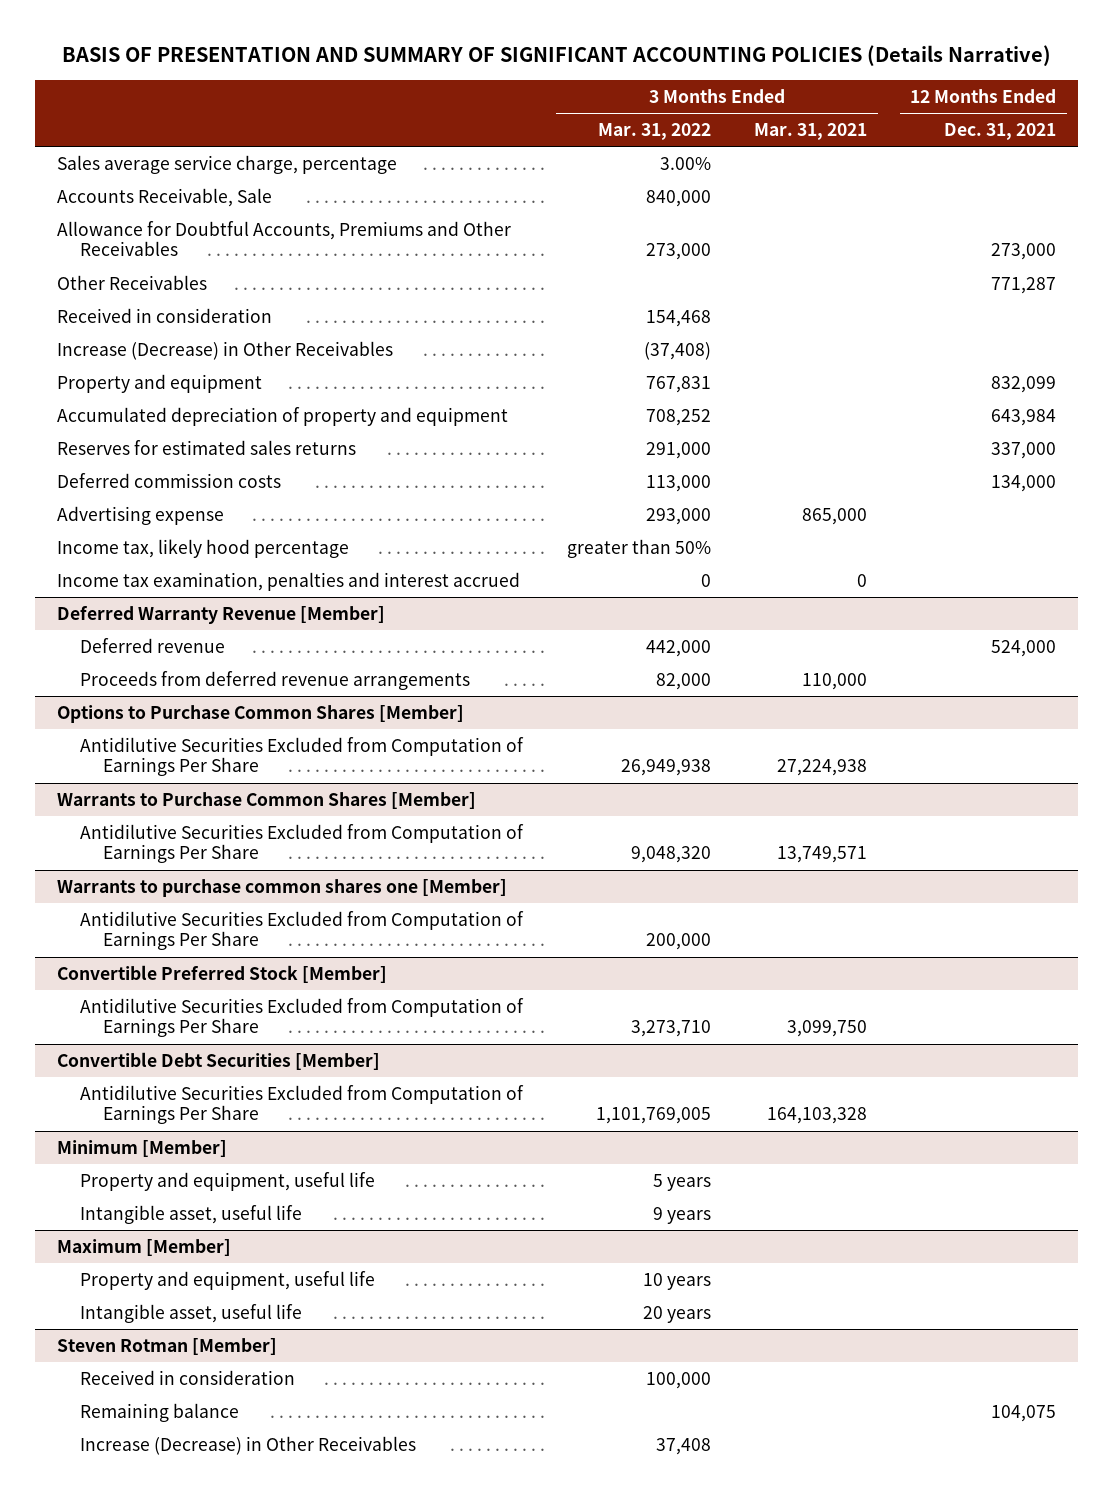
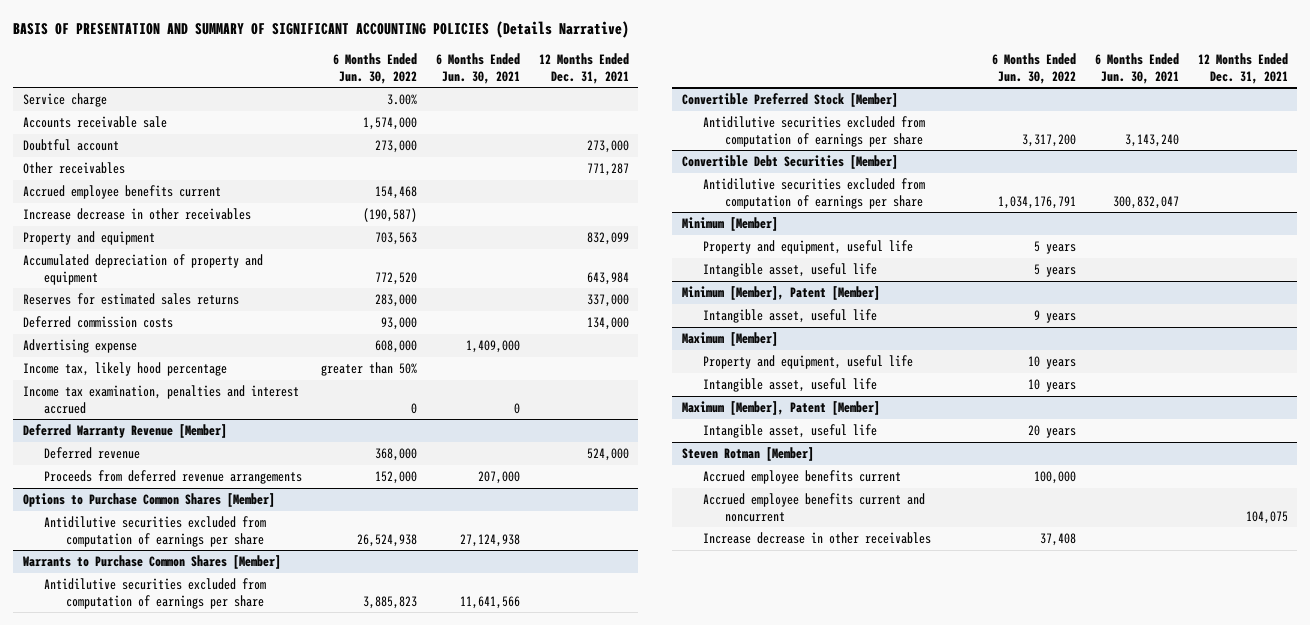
- | 3 Months Ended Mar. 31, 2022 | 3 Months Ended Mar. 31, 2021 | 12 Months Ended Dec. 31, 2021
+ | 6 Months Ended Jun. 30, 2022 | 6 Months Ended Jun. 30, 2021 | 12 Months Ended Dec. 31, 2021
- Sales average service charge, percentage | 3.00% | |
- Accounts Receivable, Sale | 840,000 | |
- Allowance for Doubtful Accounts, Premiums and Other Receivables | 273,000 | | 273,000
- Other Receivables | | | 771,287
- Received in consideration | 154,468 | |
- Increase (Decrease) in Other Receivables | (37,408) | |
+ Service charge | 3.00% | |
+ Accounts receivable sale | 1,574,000 | |
+ Doubtful account | 273,000 | | 273,000
+ Other receivables | | | 771,287
+ Accrued employee benefits current | 154,468 | |
+ Increase decrease in other receivables | (190,587) | |
@ Options to Purchase Common Shares [Member]
- Antidilutive Securities Excluded from Computation of Earnings Per Share | 26,949,938 | 27,224,938 |
+ Antidilutive securities excluded from computation of earnings per share | 26,524,938 | 27,124,938 |
@ Warrants to Purchase Common Shares [Member]
- Antidilutive Securities Excluded from Computation of Earnings Per Share | 9,048,320 | 13,749,571 |
- Warrants to purchase common shares one [Member]
- Antidilutive Securities Excluded from Computation of Earnings Per Share | 200,000 | |
@ Warrants to Purchase Common Shares [Member]
+ Antidilutive securities excluded from computation of earnings per share | 3,885,823 | 11,641,566 |
@ Convertible Preferred Stock [Member]
- Antidilutive Securities Excluded from Computation of Earnings Per Share | 3,273,710 | 3,099,750 |
+ Antidilutive securities excluded from computation of earnings per share | 3,317,200 | 3,143,240 |
@ Convertible Debt Securities [Member]
- Antidilutive Securities Excluded from Computation of Earnings Per Share | 1,101,769,005 | 164,103,328 |
+ Antidilutive securities excluded from computation of earnings per share | 1,034,176,791 | 300,832,047 |
+ Minimum [Member], Patent [Member]
+ Intangible asset, useful life | 9 years | |
+ Maximum [Member], Patent [Member]
+ Intangible asset, useful life | 20 years | |
@ Steven Rotman [Member]
- Received in consideration | 100,000 | |
- Remaining balance | | | 104,075
- Increase (Decrease) in Other Receivables | 37,408 | |
+ Accrued employee benefits current | 100,000 | |
+ Accrued employee benefits current and noncurrent | | | 104,075
+ Increase decrease in other receivables | 37,408 | |

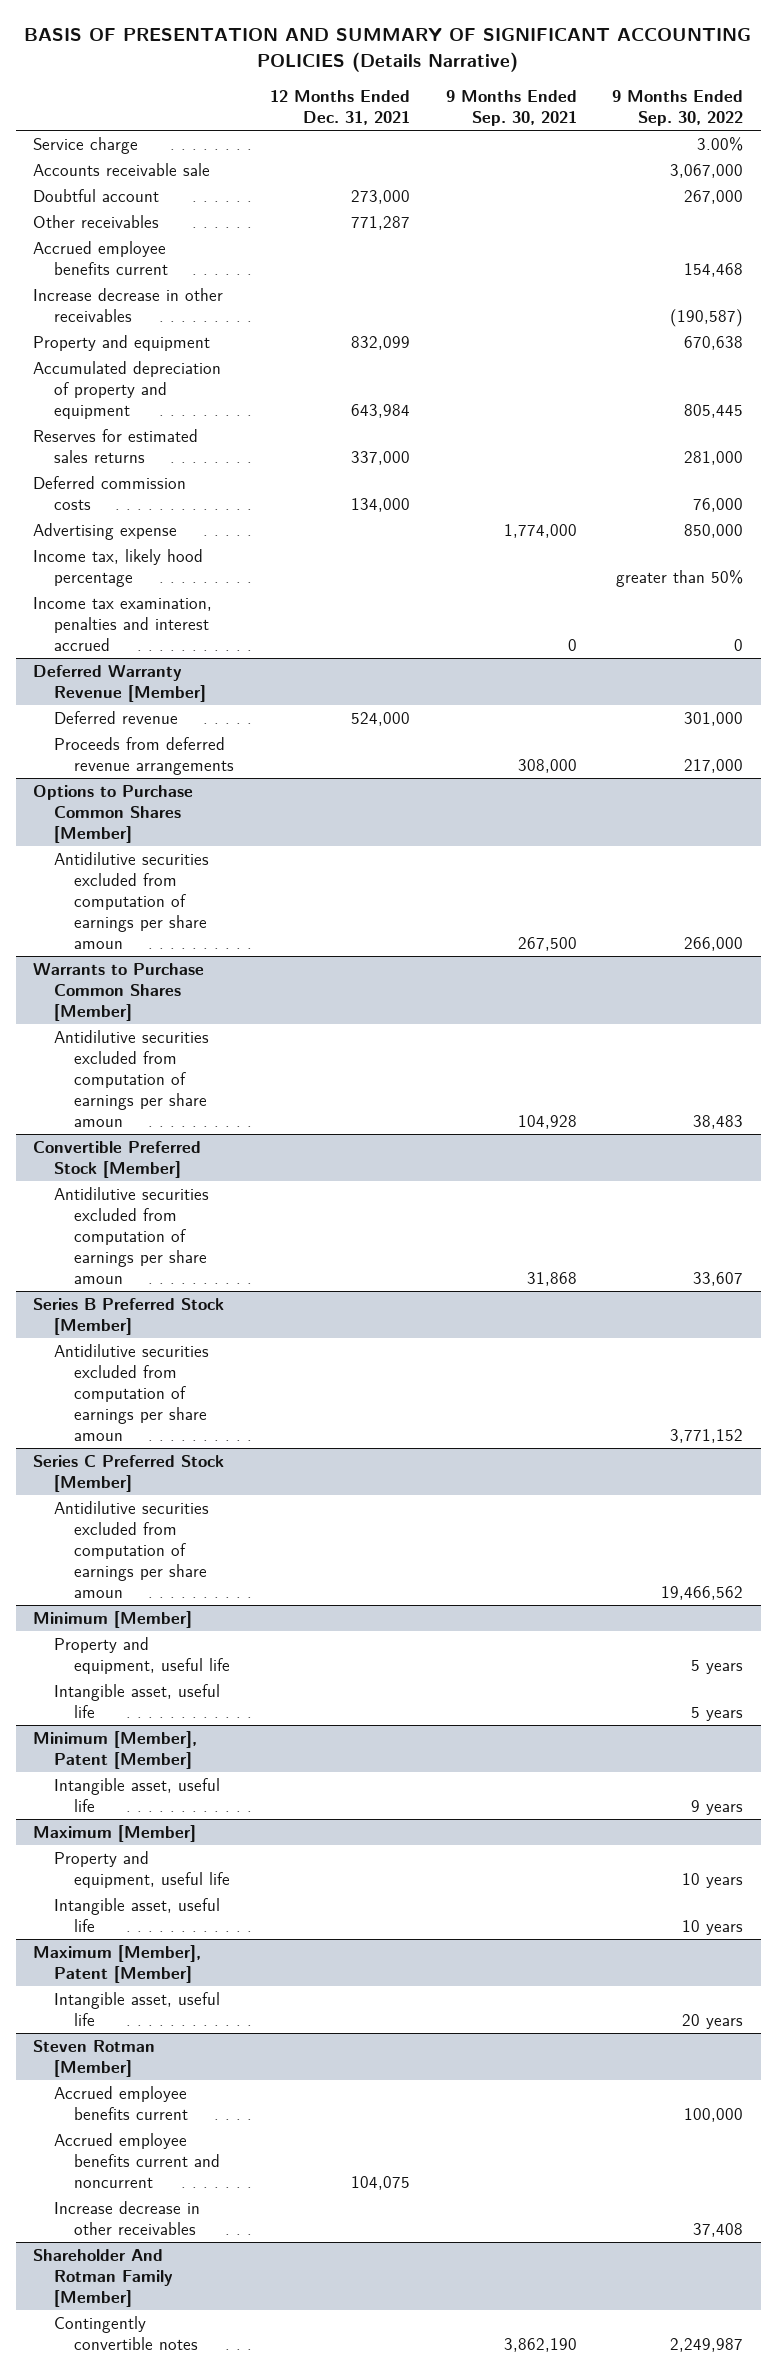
- | 6 Months Ended Jun. 30, 2022 | 6 Months Ended Jun. 30, 2021 | 12 Months Ended Dec. 31, 2021
+ | 12 Months Ended Dec. 31, 2021 | 9 Months Ended Sep. 30, 2021 | 9 Months Ended Sep. 30, 2022
@ Options to Purchase Common Shares [Member]
- Antidilutive securities excluded from computation of earnings per share | 26,524,938 | 27,124,938 |
+ Antidilutive securities excluded from computation of earnings per share amoun | | 267,500 | 266,000
@ Warrants to Purchase Common Shares [Member]
- Antidilutive securities excluded from computation of earnings per share | 3,885,823 | 11,641,566 |
+ Antidilutive securities excluded from computation of earnings per share amoun | | 104,928 | 38,483
@ Convertible Preferred Stock [Member]
- Antidilutive securities excluded from computation of earnings per share | 3,317,200 | 3,143,240 |
- Convertible Debt Securities [Member]
- Antidilutive securities excluded from computation of earnings per share | 1,034,176,791 | 300,832,047 |
@ Convertible Preferred Stock [Member]
+ Antidilutive securities excluded from computation of earnings per share amoun | | 31,868 | 33,607
+ Series B Preferred Stock [Member]
+ Antidilutive securities excluded from computation of earnings per share amoun | | | 3,771,152
+ Series C Preferred Stock [Member]
+ Antidilutive securities excluded from computation of earnings per share amoun | | | 19,466,562
+ Shareholder And Rotman Family [Member]
+ Contingently convertible notes | | 3,862,190 | 2,249,987

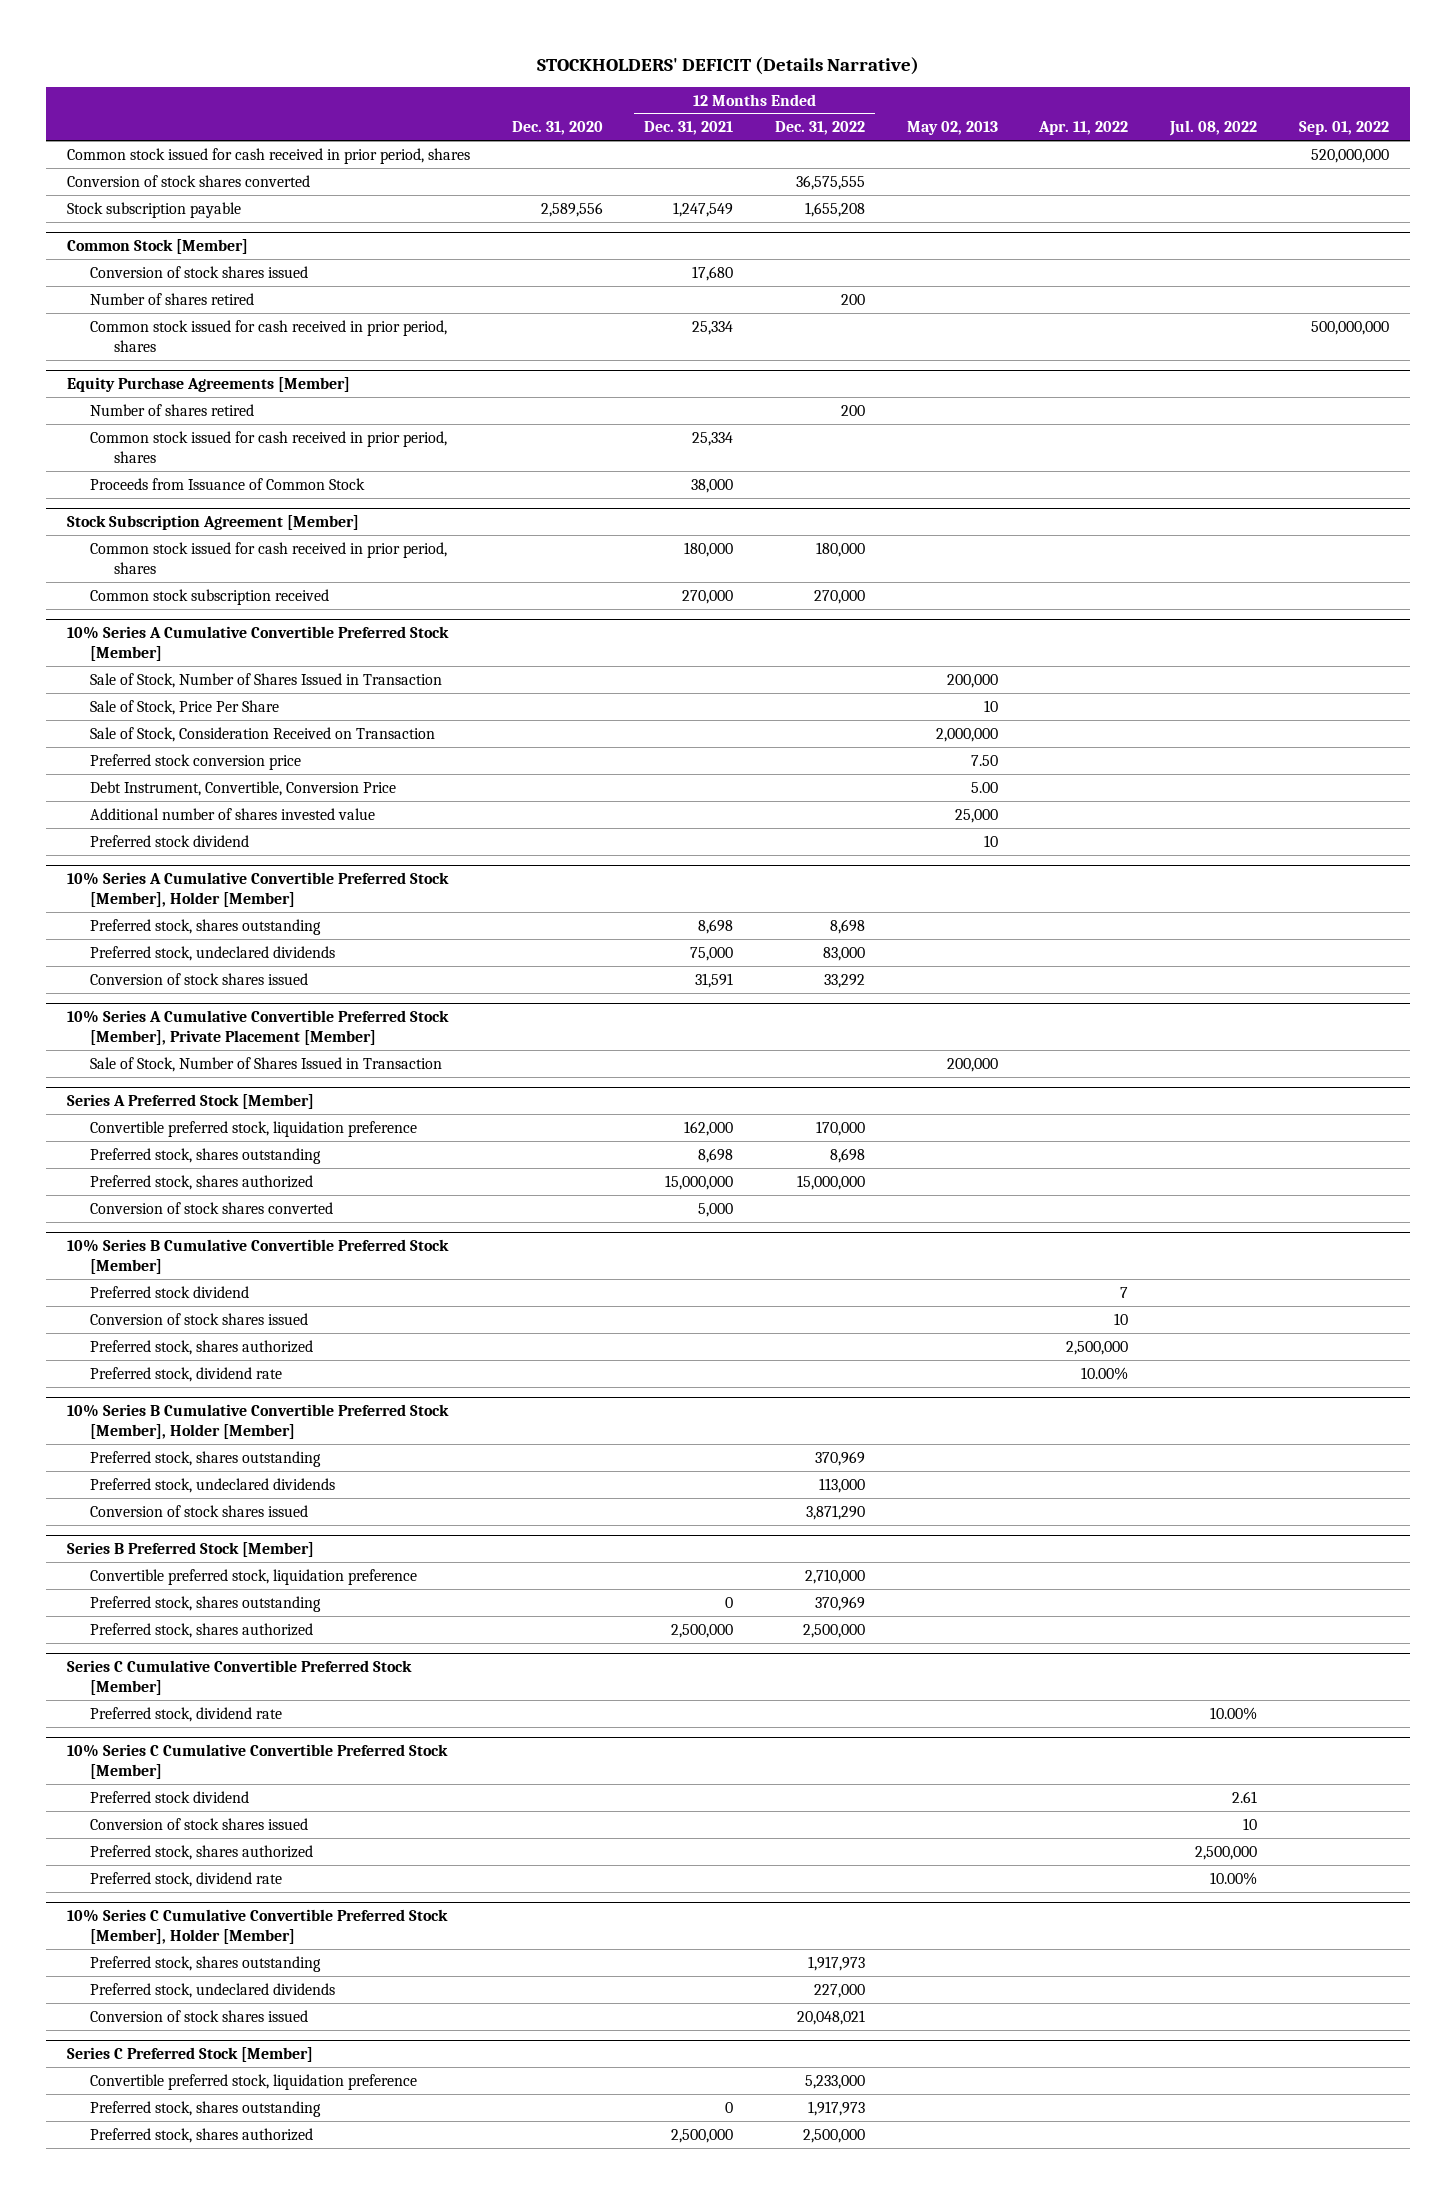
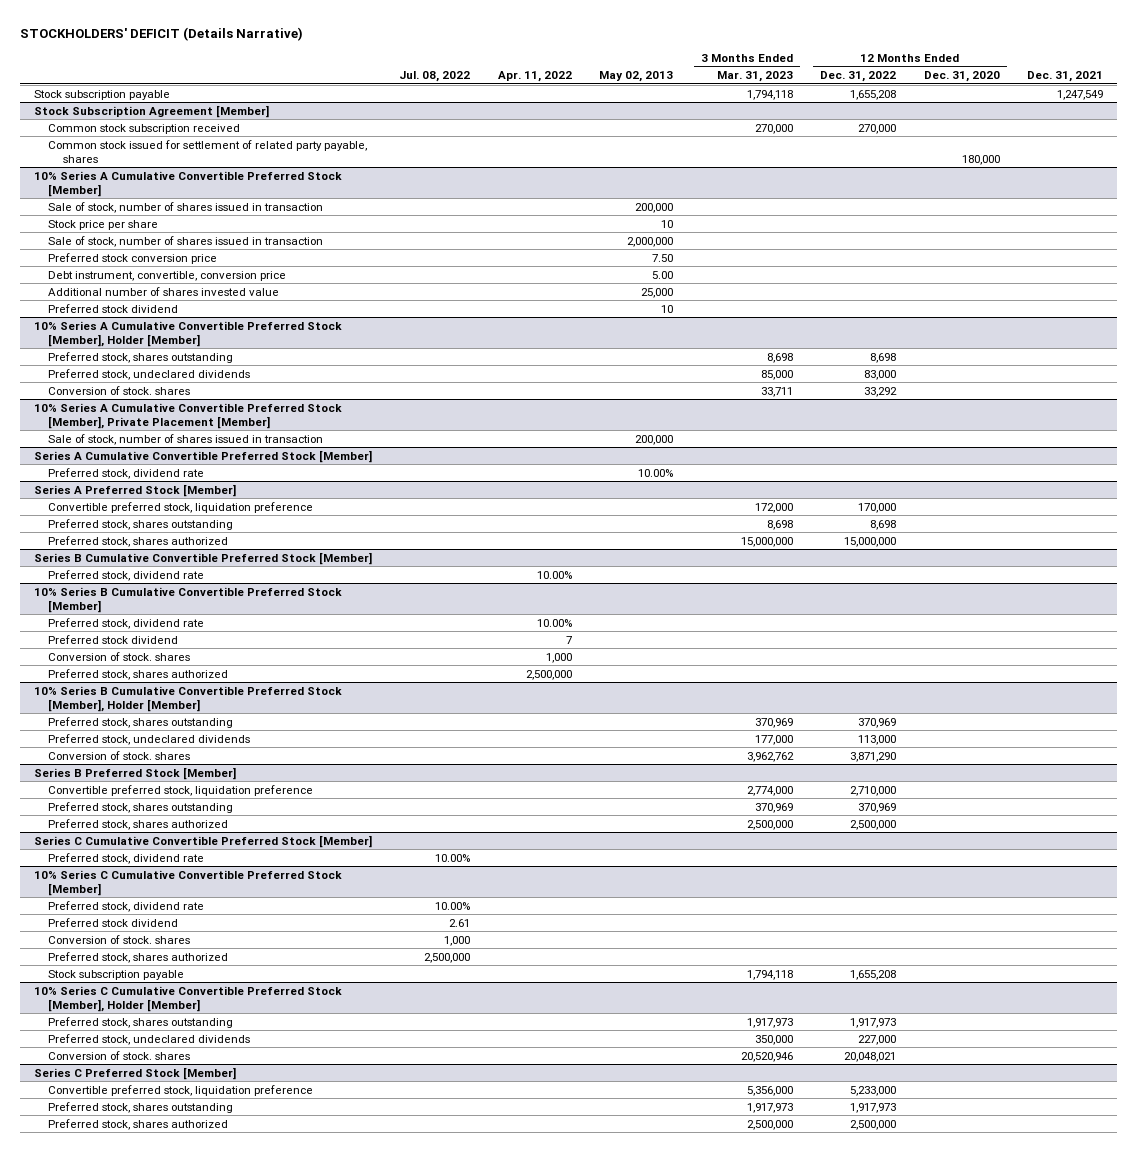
- | Dec. 31, 2020 | 12 Months Ended Dec. 31, 2021 | 12 Months Ended Dec. 31, 2022 | May 02, 2013 | Apr. 11, 2022 | Jul. 08, 2022 | Sep. 01, 2022
+ | Jul. 08, 2022 | Apr. 11, 2022 | May 02, 2013 | 3 Months Ended Mar. 31, 2023 | 12 Months Ended Dec. 31, 2022 | 12 Months Ended Dec. 31, 2020 | Dec. 31, 2021
- Common stock issued for cash received in prior period, shares | | | | | | | 520,000,000
- Conversion of stock shares converted | | | 36,575,555 | | | |
- Common Stock [Member]
- Conversion of stock shares issued | | 17,680 | | | | |
- Number of shares retired | | | 200 | | | |
- Common stock issued for cash received in prior period, shares | | 25,334 | | | | | 500,000,000
- Equity Purchase Agreements [Member]
- Number of shares retired | | | 200 | | | |
- Common stock issued for cash received in prior period, shares | | 25,334 | | | | |
- Proceeds from Issuance of Common Stock | | 38,000 | | | | |
@ Stock Subscription Agreement [Member]
- Common stock issued for cash received in prior period, shares | | 180,000 | 180,000 | | | |
+ Common stock issued for settlement of related party payable, shares | | | | | | 180,000 |
@ 10% Series A Cumulative Convertible Preferred Stock [Member]
- Sale of Stock, Number of Shares Issued in Transaction | | | | 200,000 | | |
- Sale of Stock, Price Per Share | | | | 10 | | |
- Sale of Stock, Consideration Received on Transaction | | | | 2,000,000 | | |
+ Sale of stock, number of shares issued in transaction | | | 200,000 | | | |
+ Stock price per share | | | 10 | | | |
+ Sale of stock, number of shares issued in transaction | | | 2,000,000 | | | |
- Debt Instrument, Convertible, Conversion Price | | | | 5.00 | | |
+ Debt instrument, convertible, conversion price | | | 5.00 | | | |
@ 10% Series A Cumulative Convertible Preferred Stock [Member], Holder [Member]
- Conversion of stock shares issued | | 31,591 | 33,292 | | | |
+ Conversion of stock. shares | | | | 33,711 | 33,292 | |
@ 10% Series A Cumulative Convertible Preferred Stock [Member], Private Placement [Member]
- Sale of Stock, Number of Shares Issued in Transaction | | | | 200,000 | | |
+ Sale of stock, number of shares issued in transaction | | | 200,000 | | | |
+ Series A Cumulative Convertible Preferred Stock [Member]
+ Preferred stock, dividend rate | | | 10.00% | | | |
@ Series A Preferred Stock [Member]
- Conversion of stock shares converted | | 5,000 | | | | |
+ Series B Cumulative Convertible Preferred Stock [Member]
+ Preferred stock, dividend rate | | 10.00% | | | | |
@ 10% Series B Cumulative Convertible Preferred Stock [Member]
moved up: Preferred stock, dividend rate | | 10.00% | | | | |
- Conversion of stock shares issued | | | | | 10 | |
+ Conversion of stock. shares | | 1,000 | | | | |
@ 10% Series B Cumulative Convertible Preferred Stock [Member], Holder [Member]
- Conversion of stock shares issued | | | 3,871,290 | | | |
+ Conversion of stock. shares | | | | 3,962,762 | 3,871,290 | |
@ 10% Series C Cumulative Convertible Preferred Stock [Member]
moved up: Preferred stock, dividend rate | 10.00% | | | | | |
- Conversion of stock shares issued | | | | | | 10 |
+ Conversion of stock. shares | 1,000 | | | | | |
+ Stock subscription payable | | | | 1,794,118 | 1,655,208 | |
@ 10% Series C Cumulative Convertible Preferred Stock [Member], Holder [Member]
- Conversion of stock shares issued | | | 20,048,021 | | | |
+ Conversion of stock. shares | | | | 20,520,946 | 20,048,021 | |

